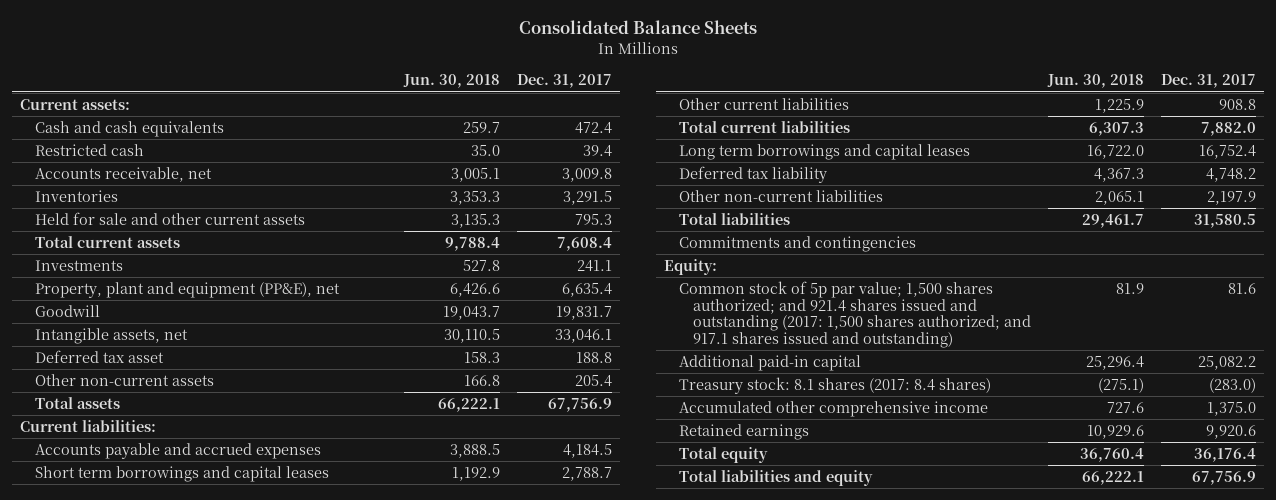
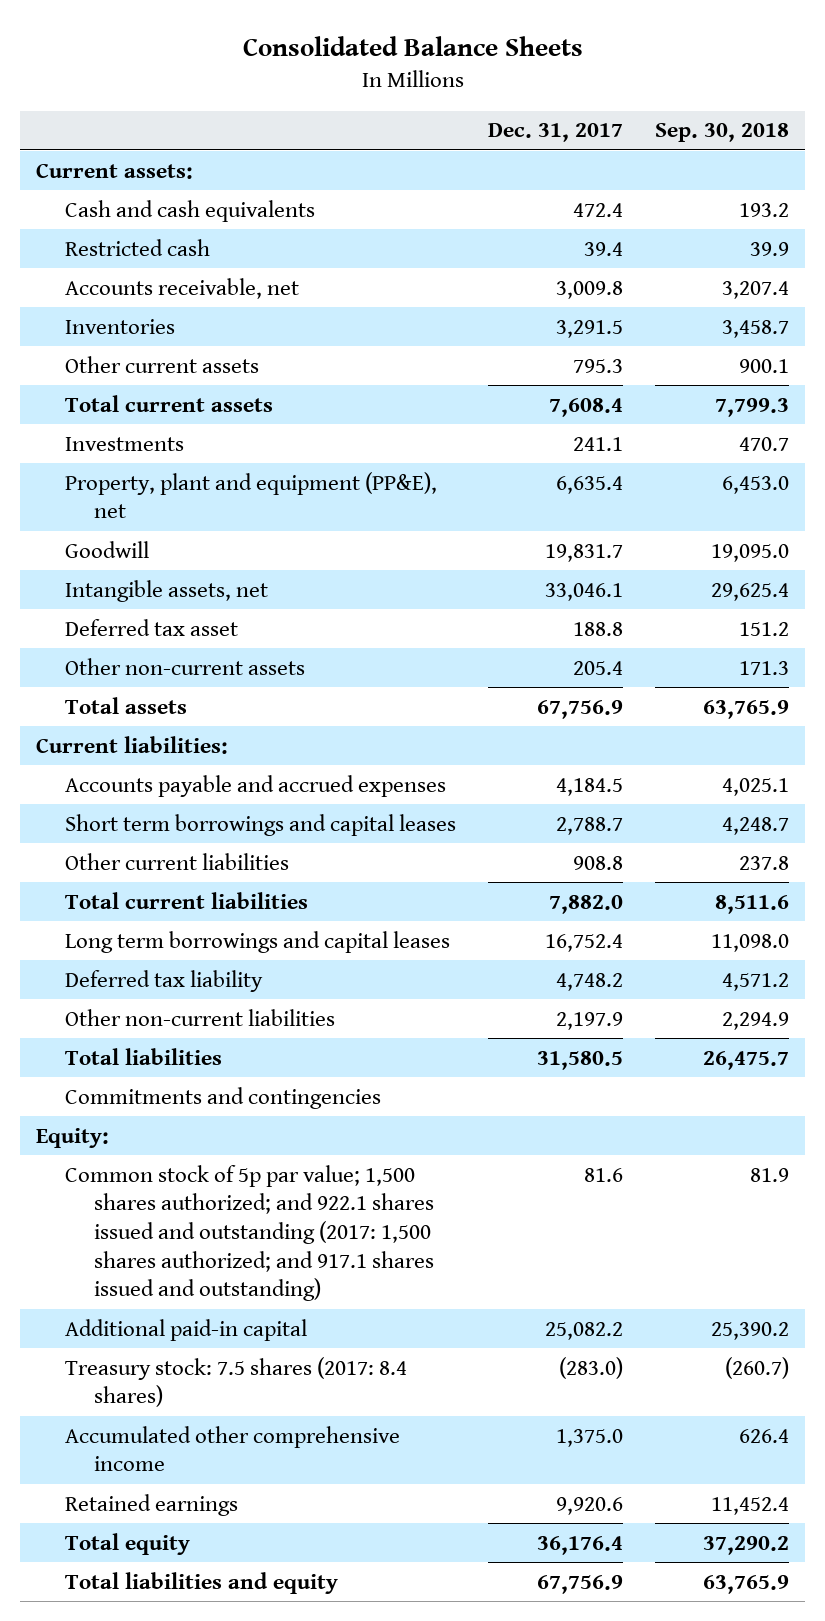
- | Jun. 30, 2018 | Dec. 31, 2017
+ | Dec. 31, 2017 | Sep. 30, 2018
- Held for sale and other current assets | 3,135.3 | 795.3
+ Other current assets | 795.3 | 900.1
- Common stock of 5p par value; 1,500 shares authorized; and 921.4 shares issued and outstanding (2017: 1,500 shares authorized; and 917.1 shares issued and outstanding) | 81.9 | 81.6
+ Common stock of 5p par value; 1,500 shares authorized; and 922.1 shares issued and outstanding (2017: 1,500 shares authorized; and 917.1 shares issued and outstanding) | 81.6 | 81.9
- Treasury stock: 8.1 shares (2017: 8.4 shares) | (275.1) | (283.0)
+ Treasury stock: 7.5 shares (2017: 8.4 shares) | (283.0) | (260.7)

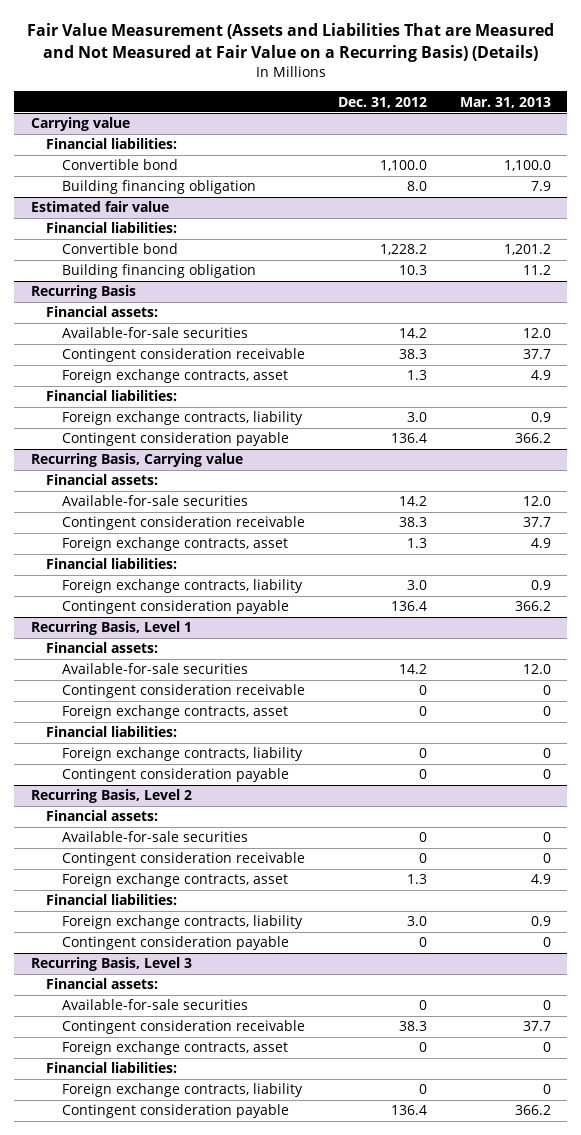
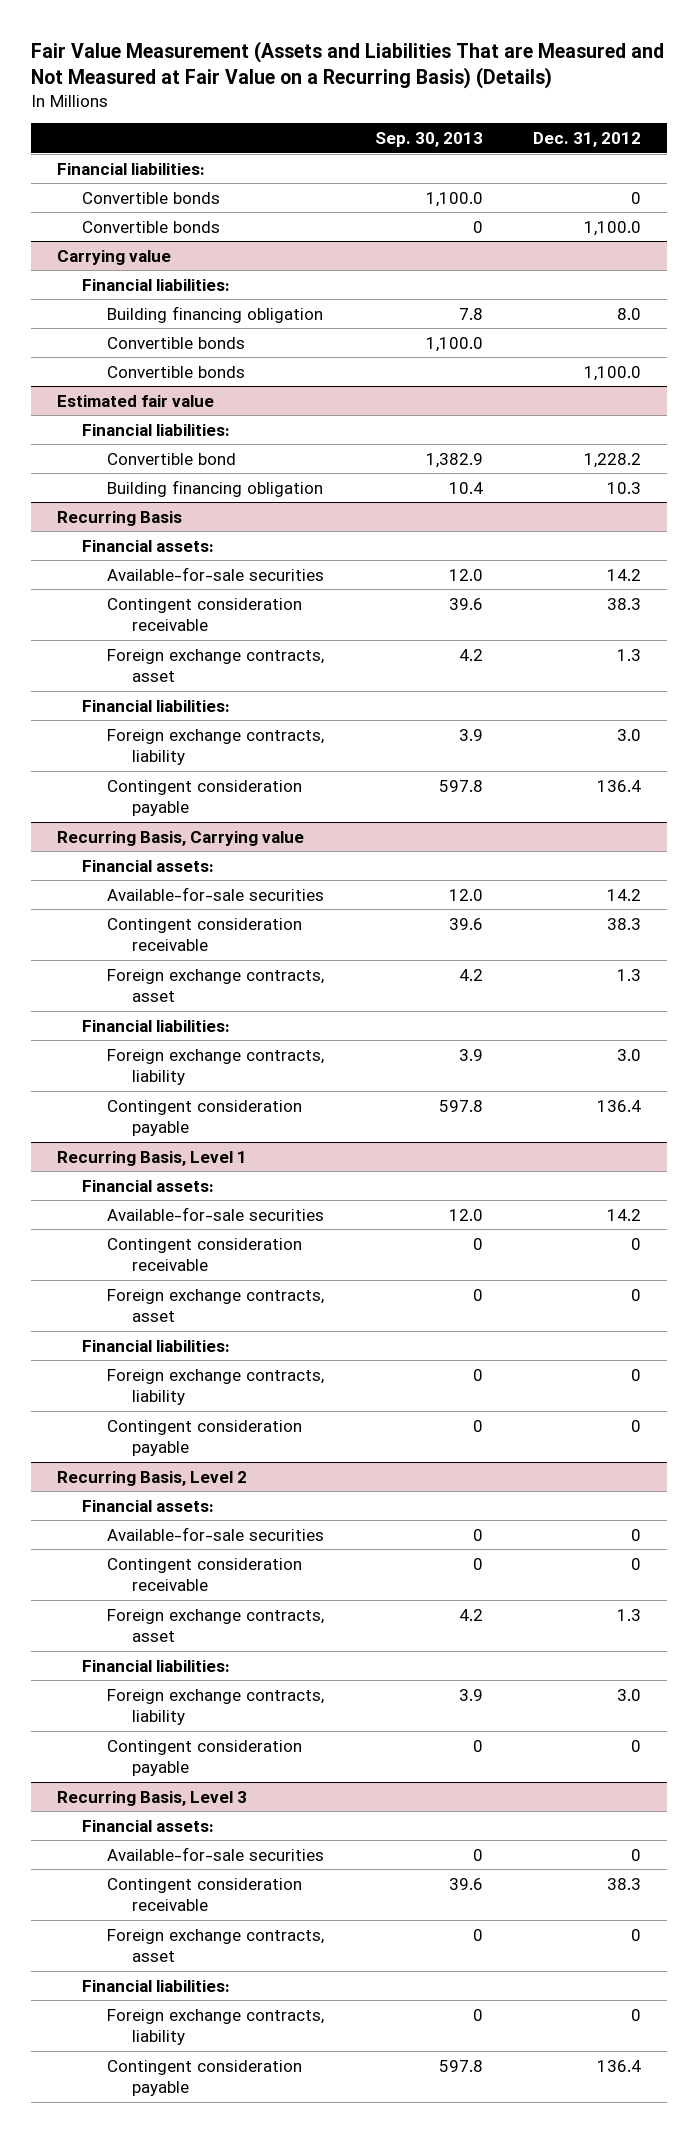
- | Dec. 31, 2012 | Mar. 31, 2013
+ | Sep. 30, 2013 | Dec. 31, 2012
+ Financial liabilities:
+ Convertible bonds | 1,100.0 | 0
+ Convertible bonds | 0 | 1,100.0
@ Carrying value
- Convertible bond | 1,100.0 | 1,100.0
+ Convertible bonds | 1,100.0 |
+ Convertible bonds | | 1,100.0

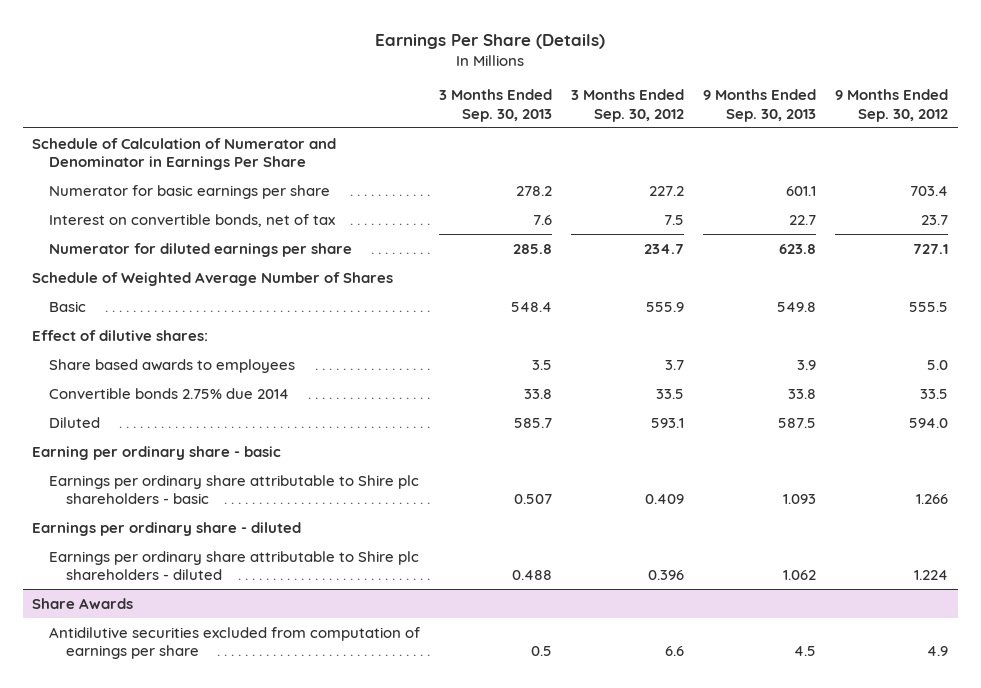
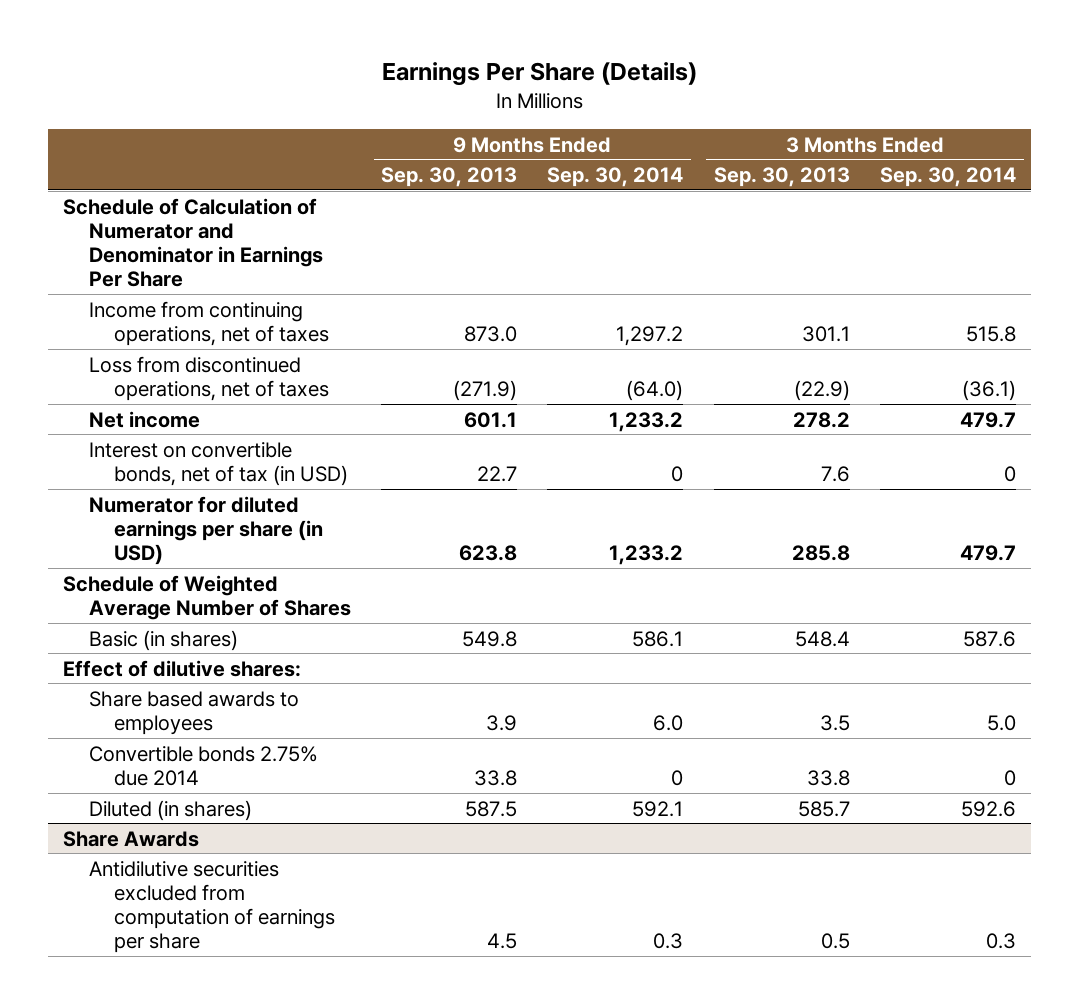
- | 3 Months Ended Sep. 30, 2013 | 3 Months Ended Sep. 30, 2012 | 9 Months Ended Sep. 30, 2013 | 9 Months Ended Sep. 30, 2012
+ | 9 Months Ended Sep. 30, 2013 | 9 Months Ended Sep. 30, 2014 | 3 Months Ended Sep. 30, 2013 | 3 Months Ended Sep. 30, 2014
- Numerator for basic earnings per share | 278.2 | 227.2 | 601.1 | 703.4
- Interest on convertible bonds, net of tax | 7.6 | 7.5 | 22.7 | 23.7
- Numerator for diluted earnings per share | 285.8 | 234.7 | 623.8 | 727.1
+ Income from continuing operations, net of taxes | 873.0 | 1,297.2 | 301.1 | 515.8
+ Loss from discontinued operations, net of taxes | (271.9) | (64.0) | (22.9) | (36.1)
+ Net income | 601.1 | 1,233.2 | 278.2 | 479.7
+ Interest on convertible bonds, net of tax (in USD) | 22.7 | 0 | 7.6 | 0
+ Numerator for diluted earnings per share (in USD) | 623.8 | 1,233.2 | 285.8 | 479.7
- Basic | 548.4 | 555.9 | 549.8 | 555.5
+ Basic (in shares) | 549.8 | 586.1 | 548.4 | 587.6
- Diluted | 585.7 | 593.1 | 587.5 | 594.0
- Earning per ordinary share - basic
- Earnings per ordinary share attributable to Shire plc shareholders - basic | 0.507 | 0.409 | 1.093 | 1.266
- Earnings per ordinary share - diluted
- Earnings per ordinary share attributable to Shire plc shareholders - diluted | 0.488 | 0.396 | 1.062 | 1.224
+ Diluted (in shares) | 587.5 | 592.1 | 585.7 | 592.6

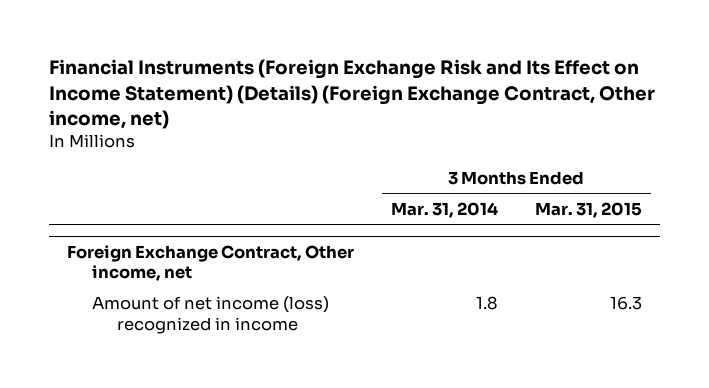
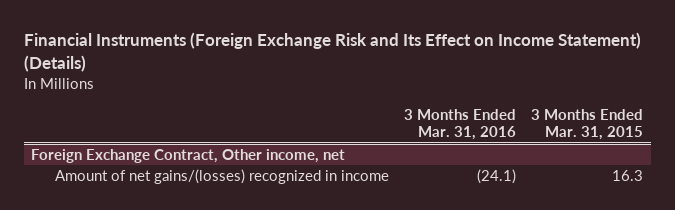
- Financial Instruments (Foreign Exchange Risk and Its Effect on Income Statement) (Details) (Foreign Exchange Contract, Other income, net)
+ Financial Instruments (Foreign Exchange Risk and Its Effect on Income Statement) (Details)
- | 3 Months Ended Mar. 31, 2014 | 3 Months Ended Mar. 31, 2015
+ | 3 Months Ended Mar. 31, 2016 | 3 Months Ended Mar. 31, 2015
@ Foreign Exchange Contract, Other income, net
- Amount of net income (loss) recognized in income | 1.8 | 16.3
+ Amount of net gains/(losses) recognized in income | (24.1) | 16.3

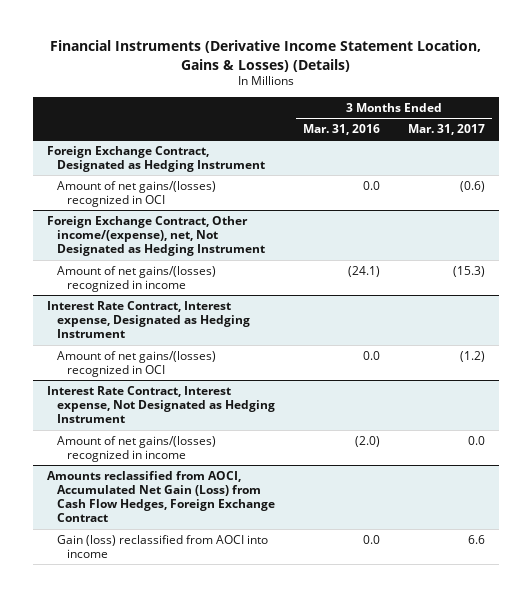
- Financial Instruments (Foreign Exchange Risk and Its Effect on Income Statement) (Details)
+ Financial Instruments (Derivative Income Statement Location, Gains & Losses) (Details)
- | 3 Months Ended Mar. 31, 2016 | 3 Months Ended Mar. 31, 2015
+ | 3 Months Ended Mar. 31, 2016 | 3 Months Ended Mar. 31, 2017
- Foreign Exchange Contract, Other income, net
+ Foreign Exchange Contract, Designated as Hedging Instrument
+ Amount of net gains/(losses) recognized in OCI | 0.0 | (0.6)
+ Foreign Exchange Contract, Other income/(expense), net, Not Designated as Hedging Instrument
+ Interest Rate Contract, Interest expense, Designated as Hedging Instrument
+ Amount of net gains/(losses) recognized in OCI | 0.0 | (1.2)
+ Interest Rate Contract, Interest expense, Not Designated as Hedging Instrument
+ Amount of net gains/(losses) recognized in income | (2.0) | 0.0
+ Amounts reclassified from AOCI, Accumulated Net Gain (Loss) from Cash Flow Hedges, Foreign Exchange Contract
+ Gain (loss) reclassified from AOCI into income | 0.0 | 6.6

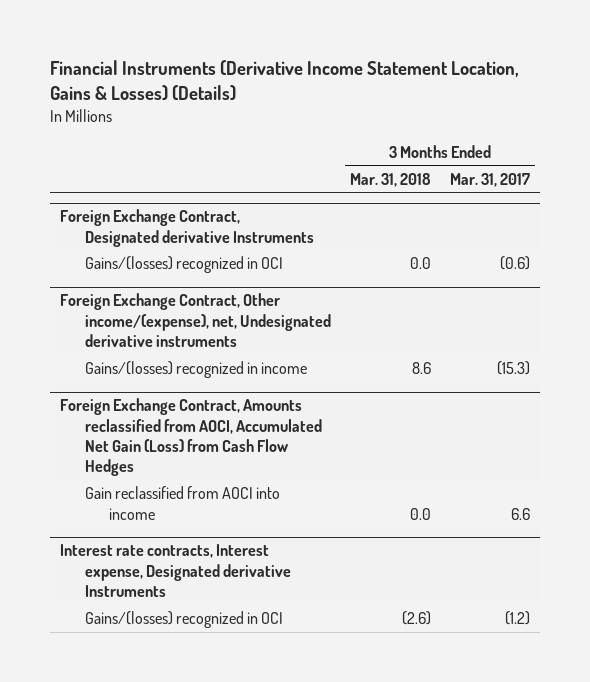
- | 3 Months Ended Mar. 31, 2016 | 3 Months Ended Mar. 31, 2017
+ | 3 Months Ended Mar. 31, 2018 | 3 Months Ended Mar. 31, 2017
- Foreign Exchange Contract, Designated as Hedging Instrument
- Amount of net gains/(losses) recognized in OCI | 0.0 | (0.6)
- Foreign Exchange Contract, Other income/(expense), net, Not Designated as Hedging Instrument
- Amount of net gains/(losses) recognized in income | (24.1) | (15.3)
- Interest Rate Contract, Interest expense, Designated as Hedging Instrument
- Amount of net gains/(losses) recognized in OCI | 0.0 | (1.2)
- Interest Rate Contract, Interest expense, Not Designated as Hedging Instrument
- Amount of net gains/(losses) recognized in income | (2.0) | 0.0
- Amounts reclassified from AOCI, Accumulated Net Gain (Loss) from Cash Flow Hedges, Foreign Exchange Contract
- Gain (loss) reclassified from AOCI into income | 0.0 | 6.6
+ Foreign Exchange Contract, Designated derivative Instruments
+ Gains/(losses) recognized in OCI | 0.0 | (0.6)
+ Foreign Exchange Contract, Other income/(expense), net, Undesignated derivative instruments
+ Gains/(losses) recognized in income | 8.6 | (15.3)
+ Foreign Exchange Contract, Amounts reclassified from AOCI, Accumulated Net Gain (Loss) from Cash Flow Hedges
+ Gain reclassified from AOCI into income | 0.0 | 6.6
+ Interest rate contracts, Interest expense, Designated derivative Instruments
+ Gains/(losses) recognized in OCI | (2.6) | (1.2)

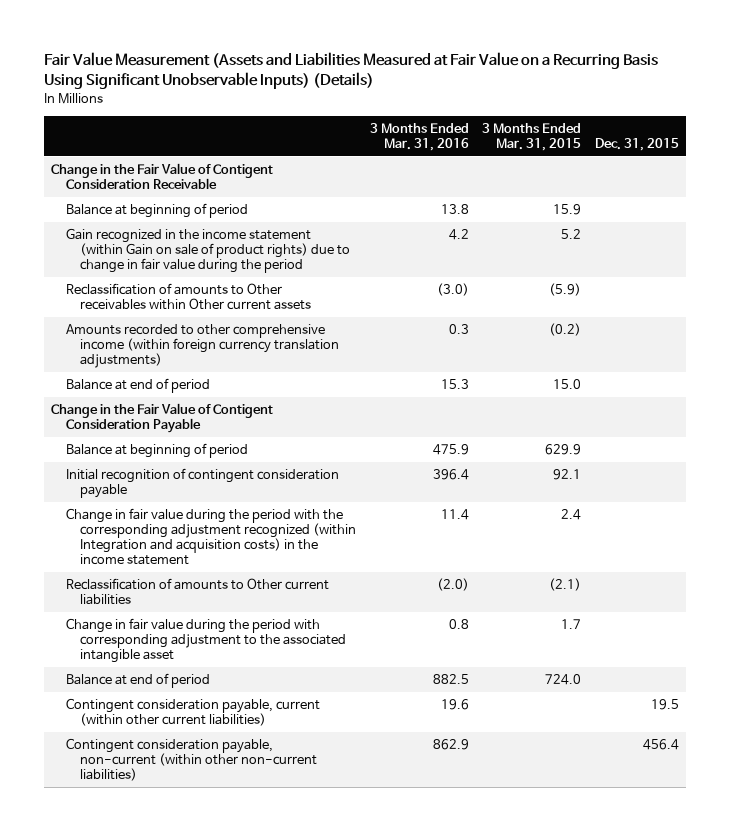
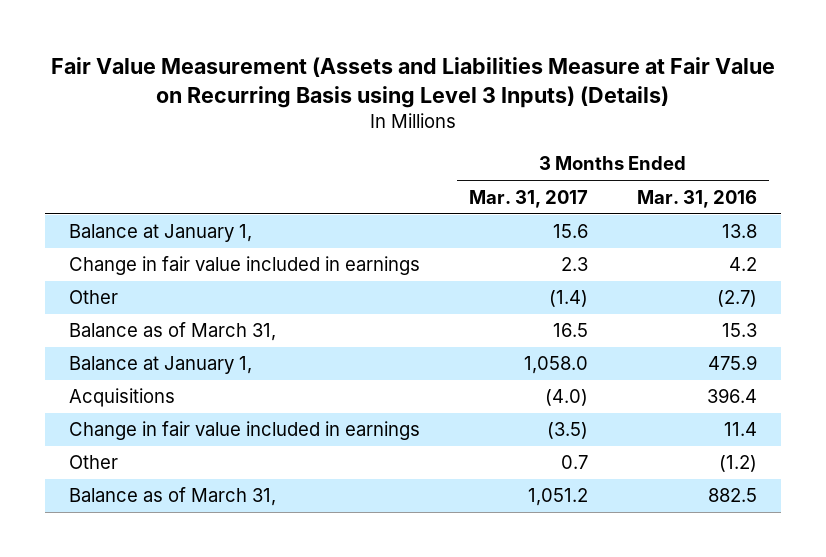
- Fair Value Measurement (Assets and Liabilities Measured at Fair Value on a Recurring Basis Using Significant Unobservable Inputs) (Details)
+ Fair Value Measurement (Assets and Liabilities Measure at Fair Value on Recurring Basis using Level 3 Inputs) (Details)
- | 3 Months Ended Mar. 31, 2016 | 3 Months Ended Mar. 31, 2015 | Dec. 31, 2015
+ | 3 Months Ended Mar. 31, 2017 | 3 Months Ended Mar. 31, 2016
- Change in the Fair Value of Contigent Consideration Receivable
- Balance at beginning of period | 13.8 | 15.9 |
- Gain recognized in the income statement (within Gain on sale of product rights) due to change in fair value during the period | 4.2 | 5.2 |
- Reclassification of amounts to Other receivables within Other current assets | (3.0) | (5.9) |
- Amounts recorded to other comprehensive income (within foreign currency translation adjustments) | 0.3 | (0.2) |
- Balance at end of period | 15.3 | 15.0 |
- Change in the Fair Value of Contigent Consideration Payable
- Balance at beginning of period | 475.9 | 629.9 |
- Initial recognition of contingent consideration payable | 396.4 | 92.1 |
- Change in fair value during the period with the corresponding adjustment recognized (within Integration and acquisition costs) in the income statement | 11.4 | 2.4 |
- Reclassification of amounts to Other current liabilities | (2.0) | (2.1) |
- Change in fair value during the period with corresponding adjustment to the associated intangible asset | 0.8 | 1.7 |
- Balance at end of period | 882.5 | 724.0 |
- Contingent consideration payable, current (within other current liabilities) | 19.6 | | 19.5
- Contingent consideration payable, non-current (within other non-current liabilities) | 862.9 | | 456.4
+ Balance at January 1, | 15.6 | 13.8
+ Change in fair value included in earnings | 2.3 | 4.2
+ Other | (1.4) | (2.7)
+ Balance as of March 31, | 16.5 | 15.3
+ Balance at January 1, | 1,058.0 | 475.9
+ Acquisitions | (4.0) | 396.4
+ Change in fair value included in earnings | (3.5) | 11.4
+ Other | 0.7 | (1.2)
+ Balance as of March 31, | 1,051.2 | 882.5

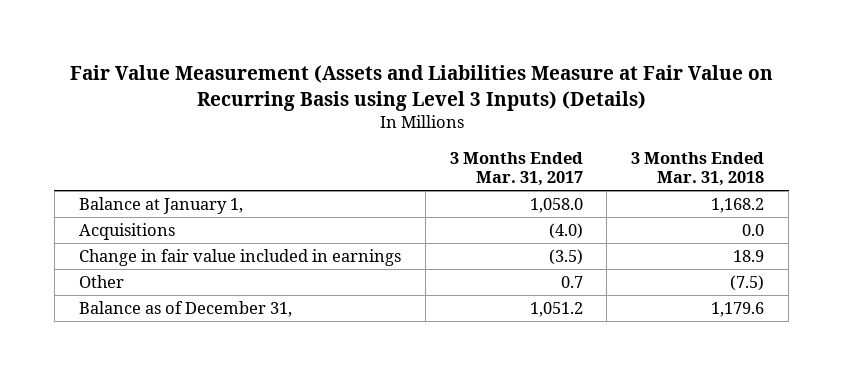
- | 3 Months Ended Mar. 31, 2017 | 3 Months Ended Mar. 31, 2016
+ | 3 Months Ended Mar. 31, 2017 | 3 Months Ended Mar. 31, 2018
- Balance at January 1, | 15.6 | 13.8
- Change in fair value included in earnings | 2.3 | 4.2
- Other | (1.4) | (2.7)
- Balance as of March 31, | 16.5 | 15.3
- Balance as of March 31, | 1,051.2 | 882.5
+ Balance as of December 31, | 1,051.2 | 1,179.6

